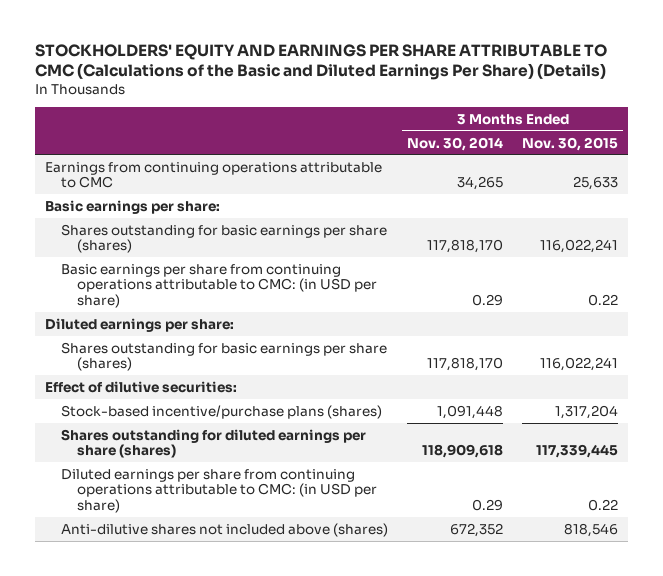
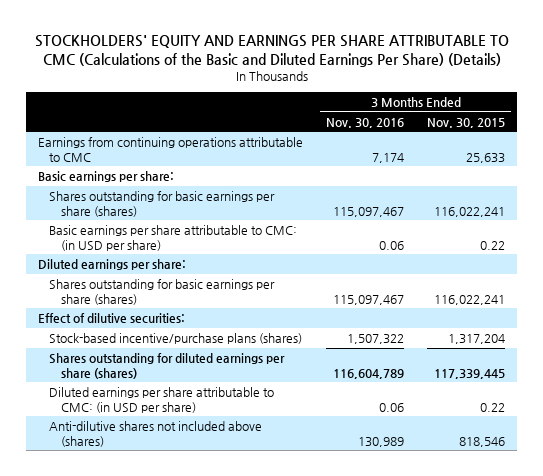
- | 3 Months Ended Nov. 30, 2014 | 3 Months Ended Nov. 30, 2015
+ | 3 Months Ended Nov. 30, 2016 | 3 Months Ended Nov. 30, 2015
- Basic earnings per share from continuing operations attributable to CMC: (in USD per share) | 0.29 | 0.22
+ Basic earnings per share attributable to CMC: (in USD per share) | 0.06 | 0.22
- Diluted earnings per share from continuing operations attributable to CMC: (in USD per share) | 0.29 | 0.22
+ Diluted earnings per share attributable to CMC: (in USD per share) | 0.06 | 0.22

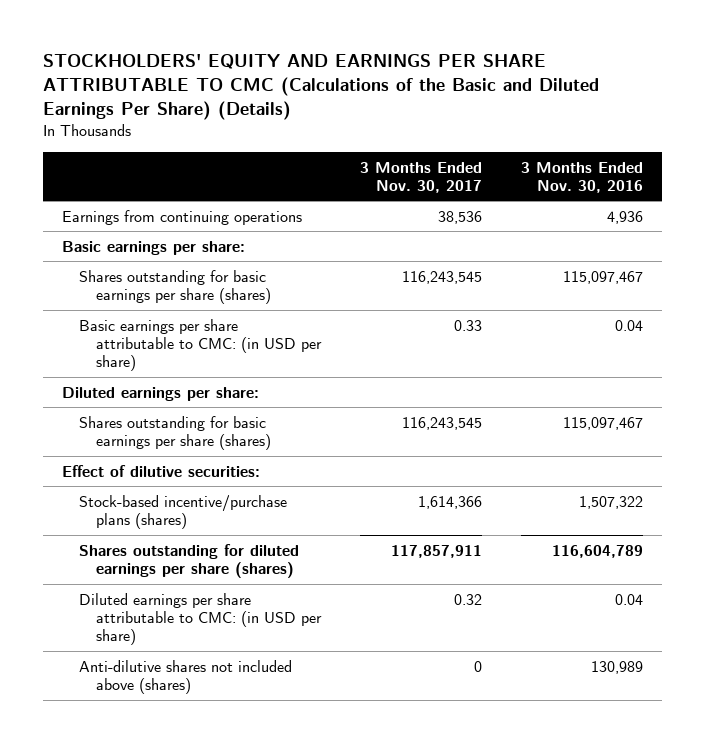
- | 3 Months Ended Nov. 30, 2016 | 3 Months Ended Nov. 30, 2015
+ | 3 Months Ended Nov. 30, 2017 | 3 Months Ended Nov. 30, 2016
- Earnings from continuing operations attributable to CMC | 7,174 | 25,633
+ Earnings from continuing operations | 38,536 | 4,936
- Basic earnings per share attributable to CMC: (in USD per share) | 0.06 | 0.22
+ Basic earnings per share attributable to CMC: (in USD per share) | 0.33 | 0.04
- Diluted earnings per share attributable to CMC: (in USD per share) | 0.06 | 0.22
+ Diluted earnings per share attributable to CMC: (in USD per share) | 0.32 | 0.04

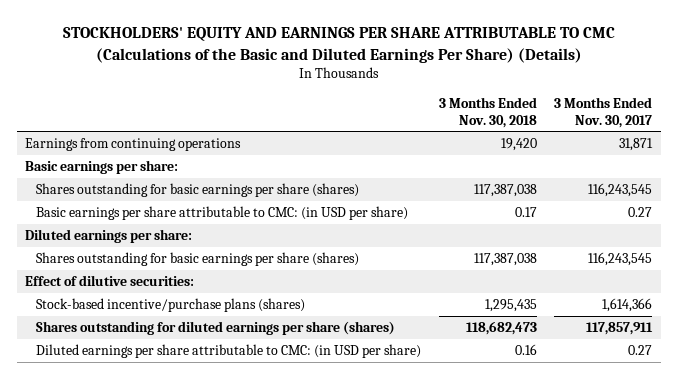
- | 3 Months Ended Nov. 30, 2017 | 3 Months Ended Nov. 30, 2016
+ | 3 Months Ended Nov. 30, 2018 | 3 Months Ended Nov. 30, 2017
- Earnings from continuing operations | 38,536 | 4,936
+ Earnings from continuing operations | 19,420 | 31,871
- Basic earnings per share attributable to CMC: (in USD per share) | 0.33 | 0.04
+ Basic earnings per share attributable to CMC: (in USD per share) | 0.17 | 0.27
- Diluted earnings per share attributable to CMC: (in USD per share) | 0.32 | 0.04
- Anti-dilutive shares not included above (shares) | 0 | 130,989
+ Diluted earnings per share attributable to CMC: (in USD per share) | 0.16 | 0.27

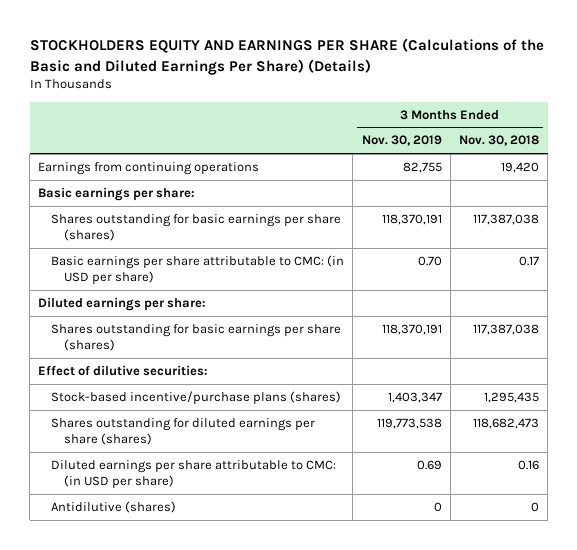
- STOCKHOLDERS' EQUITY AND EARNINGS PER SHARE ATTRIBUTABLE TO CMC (Calculations of the Basic and Diluted Earnings Per Share) (Details)
+ STOCKHOLDERS EQUITY AND EARNINGS PER SHARE (Calculations of the Basic and Diluted Earnings Per Share) (Details)
- | 3 Months Ended Nov. 30, 2018 | 3 Months Ended Nov. 30, 2017
+ | 3 Months Ended Nov. 30, 2019 | 3 Months Ended Nov. 30, 2018
+ Antidilutive (shares) | 0 | 0

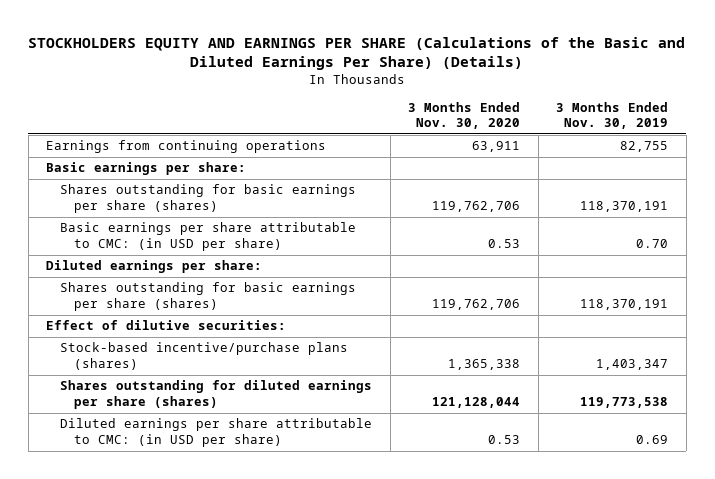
- | 3 Months Ended Nov. 30, 2019 | 3 Months Ended Nov. 30, 2018
+ | 3 Months Ended Nov. 30, 2020 | 3 Months Ended Nov. 30, 2019
- Antidilutive (shares) | 0 | 0

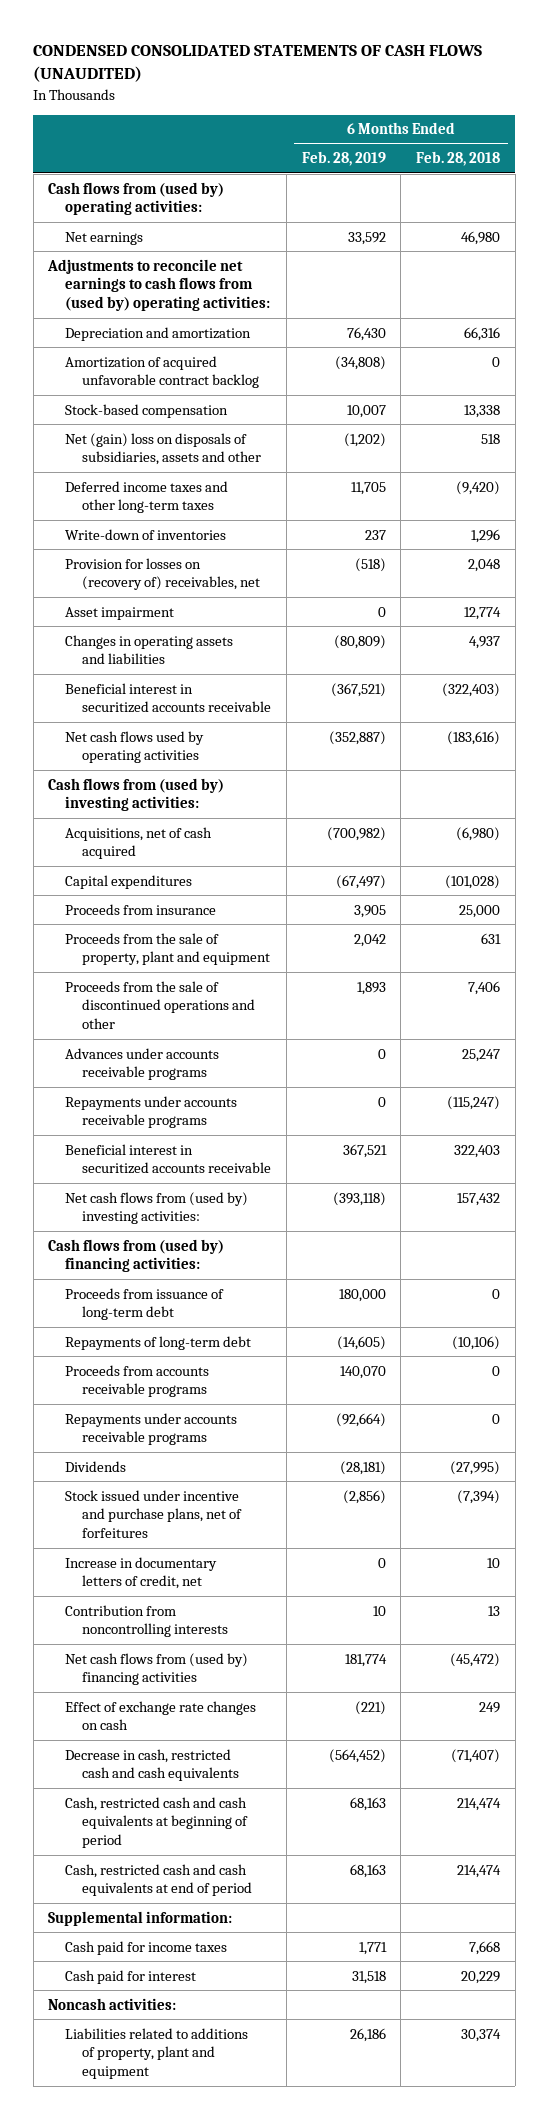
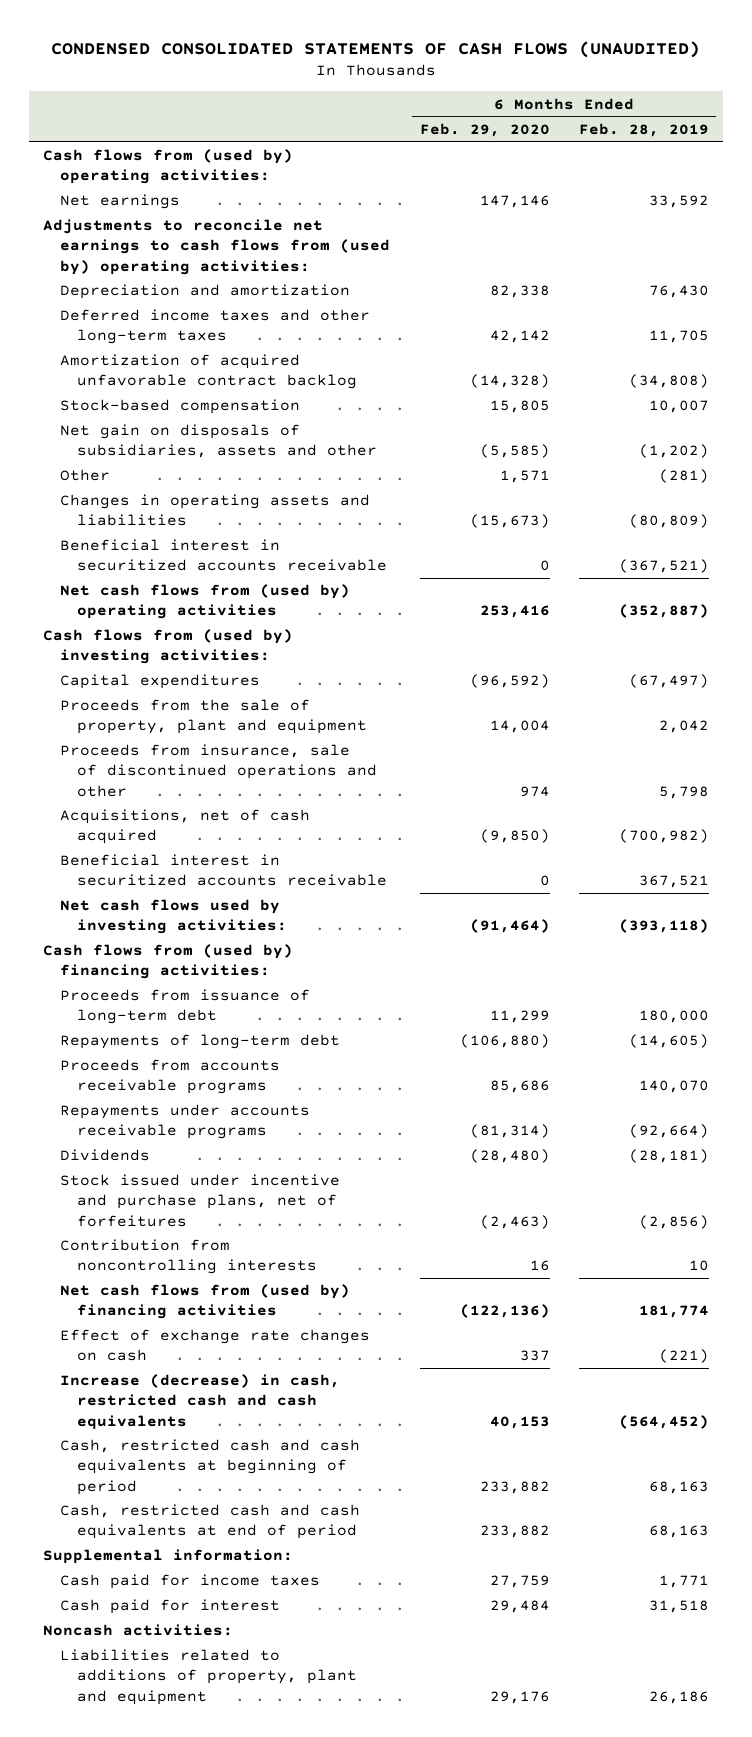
- | 6 Months Ended Feb. 28, 2019 | 6 Months Ended Feb. 28, 2018
+ | 6 Months Ended Feb. 29, 2020 | 6 Months Ended Feb. 28, 2019
moved up: Deferred income taxes and other long-term taxes | 42,142 | 11,705
- Net (gain) loss on disposals of subsidiaries, assets and other | (1,202) | 518
- Write-down of inventories | 237 | 1,296
- Provision for losses on (recovery of) receivables, net | (518) | 2,048
- Asset impairment | 0 | 12,774
+ Net gain on disposals of subsidiaries, assets and other | (5,585) | (1,202)
+ Other | 1,571 | (281)
- Net cash flows used by operating activities | (352,887) | (183,616)
+ Net cash flows from (used by) operating activities | 253,416 | (352,887)
- Proceeds from insurance | 3,905 | 25,000
- Proceeds from the sale of discontinued operations and other | 1,893 | 7,406
- Advances under accounts receivable programs | 0 | 25,247
- Repayments under accounts receivable programs | 0 | (115,247)
+ Proceeds from insurance, sale of discontinued operations and other | 974 | 5,798
moved down: Acquisitions, net of cash acquired | (9,850) | (700,982)
- Net cash flows from (used by) investing activities: | (393,118) | 157,432
+ Net cash flows used by investing activities: | (91,464) | (393,118)
- Increase in documentary letters of credit, net | 0 | 10
- Decrease in cash, restricted cash and cash equivalents | (564,452) | (71,407)
+ Increase (decrease) in cash, restricted cash and cash equivalents | 40,153 | (564,452)

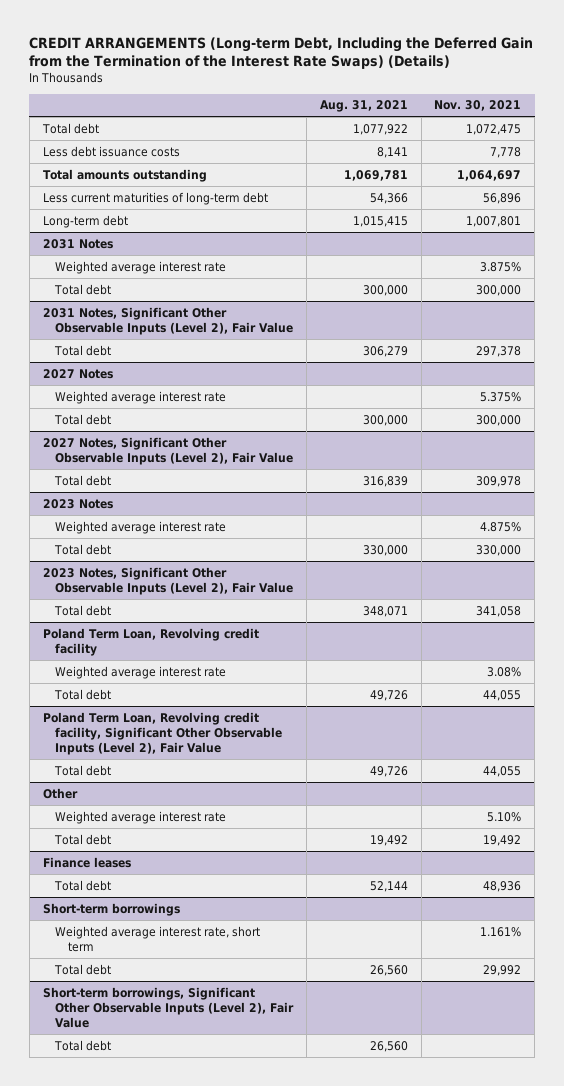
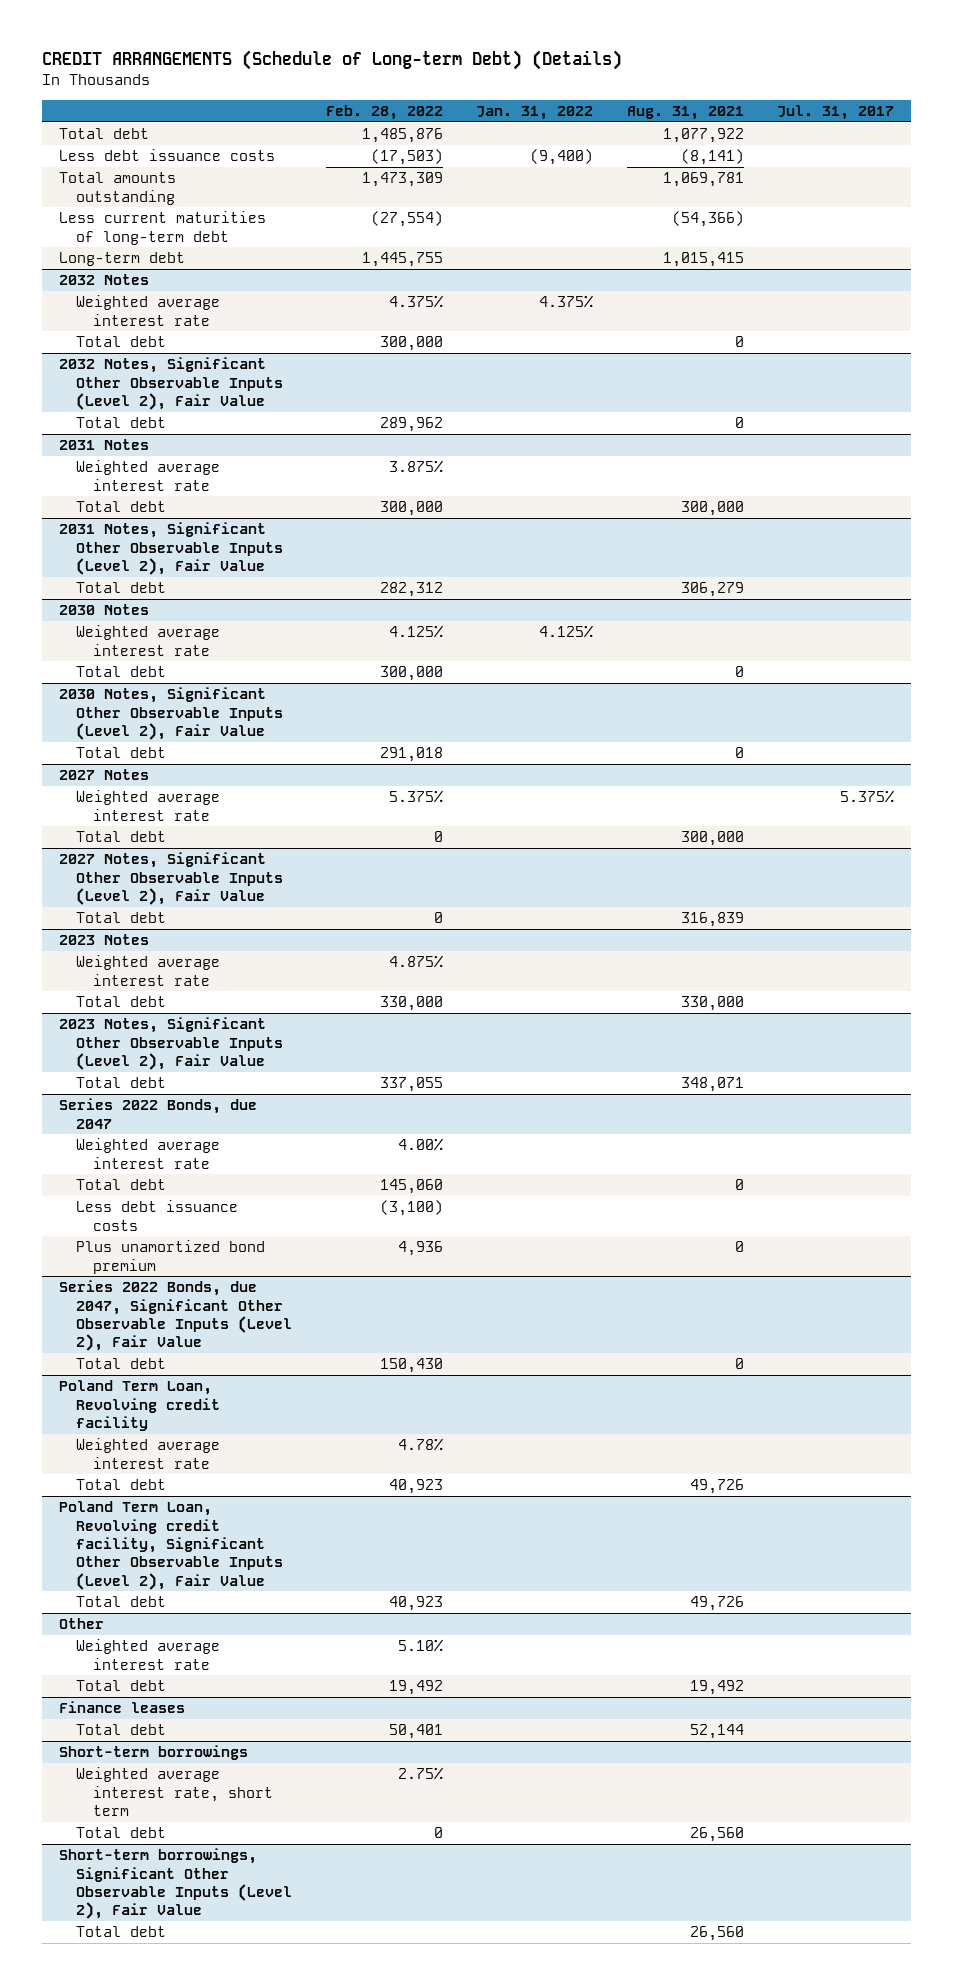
- CREDIT ARRANGEMENTS (Long-term Debt, Including the Deferred Gain from the Termination of the Interest Rate Swaps) (Details)
+ CREDIT ARRANGEMENTS (Schedule of Long-term Debt) (Details)
- | Aug. 31, 2021 | Nov. 30, 2021
+ | Feb. 28, 2022 | Jan. 31, 2022 | Aug. 31, 2021 | Jul. 31, 2017
- Less debt issuance costs | 8,141 | 7,778
+ Less debt issuance costs | (17,503) | (9,400) | (8,141) |
- Less current maturities of long-term debt | 54,366 | 56,896
+ Less current maturities of long-term debt | (27,554) | | (54,366) |
+ 2032 Notes
+ Weighted average interest rate | 4.375% | 4.375% | |
+ Total debt | 300,000 | | 0 |
+ 2032 Notes, Significant Other Observable Inputs (Level 2), Fair Value
+ Total debt | 289,962 | | 0 |
+ 2030 Notes
+ Weighted average interest rate | 4.125% | 4.125% | |
+ Total debt | 300,000 | | 0 |
+ 2030 Notes, Significant Other Observable Inputs (Level 2), Fair Value
+ Total debt | 291,018 | | 0 |
+ Series 2022 Bonds, due 2047
+ Weighted average interest rate | 4.00% | | |
+ Total debt | 145,060 | | 0 |
+ Less debt issuance costs | (3,100) | | |
+ Plus unamortized bond premium | 4,936 | | 0 |
+ Series 2022 Bonds, due 2047, Significant Other Observable Inputs (Level 2), Fair Value
+ Total debt | 150,430 | | 0 |

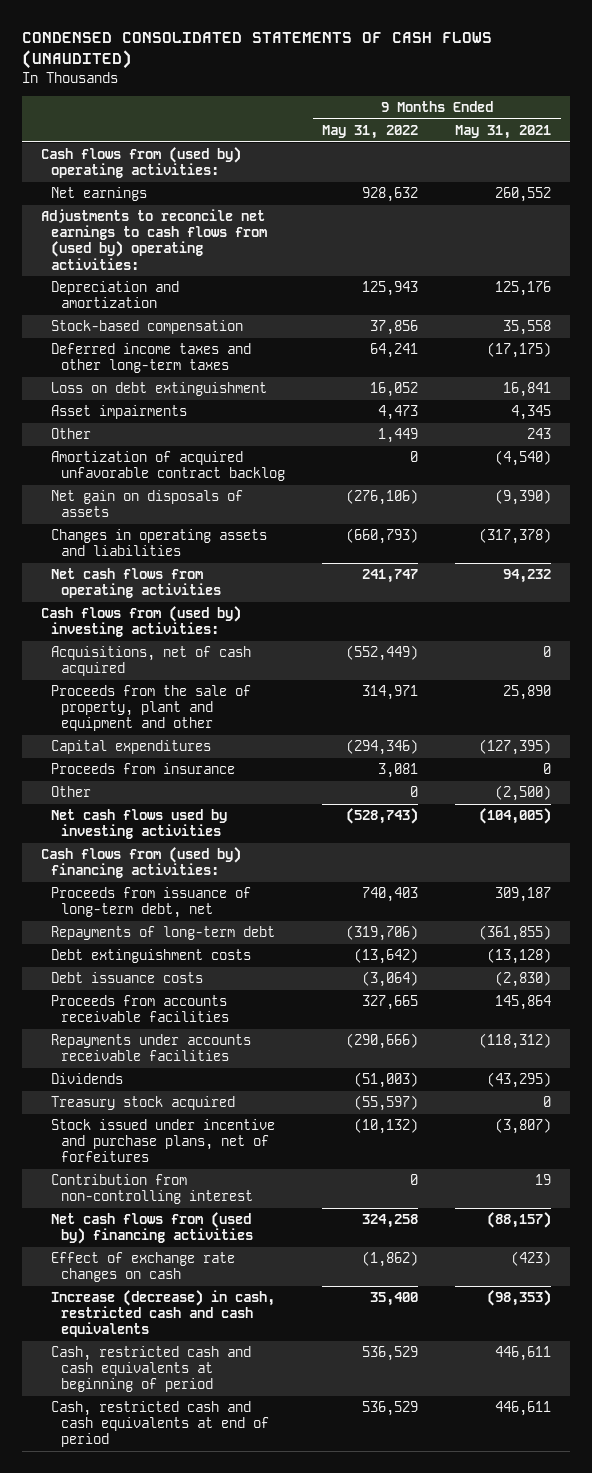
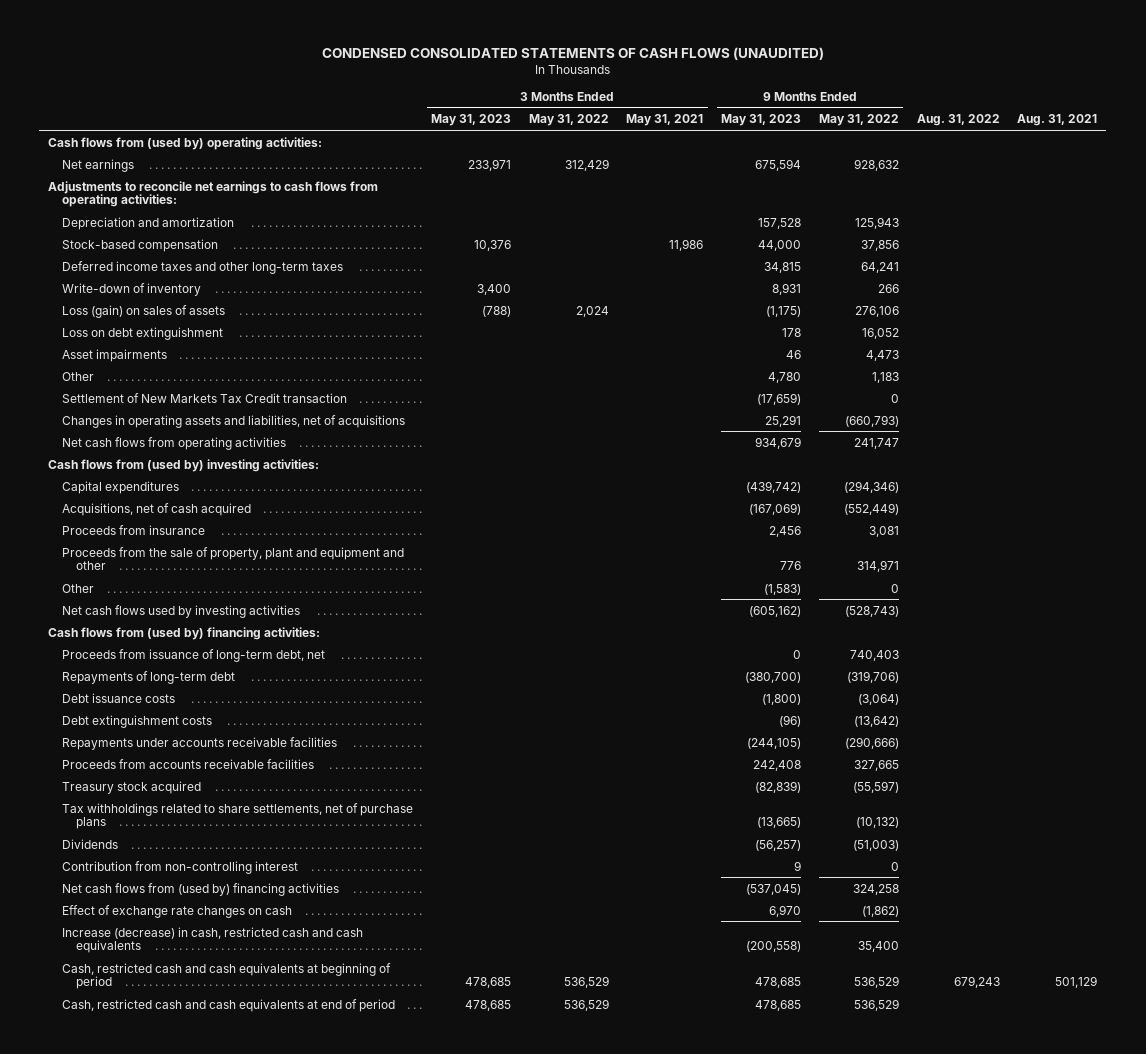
- | 9 Months Ended May 31, 2022 | 9 Months Ended May 31, 2021
+ | 3 Months Ended May 31, 2023 | 3 Months Ended May 31, 2022 | 3 Months Ended May 31, 2021 | 9 Months Ended May 31, 2023 | 9 Months Ended May 31, 2022 | Aug. 31, 2022 | Aug. 31, 2021
- Adjustments to reconcile net earnings to cash flows from (used by) operating activities:
+ Adjustments to reconcile net earnings to cash flows from operating activities:
+ Write-down of inventory | 3,400 | | | 8,931 | 266 | |
+ Loss (gain) on sales of assets | (788) | 2,024 | | (1,175) | 276,106 | |
- Other | 1,449 | 243
- Amortization of acquired unfavorable contract backlog | 0 | (4,540)
- Net gain on disposals of assets | (276,106) | (9,390)
- Changes in operating assets and liabilities | (660,793) | (317,378)
+ Other | | | | 4,780 | 1,183 | |
+ Settlement of New Markets Tax Credit transaction | | | | (17,659) | 0 | |
+ Changes in operating assets and liabilities, net of acquisitions | | | | 25,291 | (660,793) | |
moved down: Acquisitions, net of cash acquired | | | | (167,069) | (552,449) | |
moved down: Proceeds from the sale of property, plant and equipment and other | | | | 776 | 314,971 | |
moved down: Debt extinguishment costs | | | | (96) | (13,642) | |
moved down: Proceeds from accounts receivable facilities | | | | 242,408 | 327,665 | |
- Stock issued under incentive and purchase plans, net of forfeitures | (10,132) | (3,807)
+ Tax withholdings related to share settlements, net of purchase plans | | | | (13,665) | (10,132) | |
moved down: Dividends | | | | (56,257) | (51,003) | |

